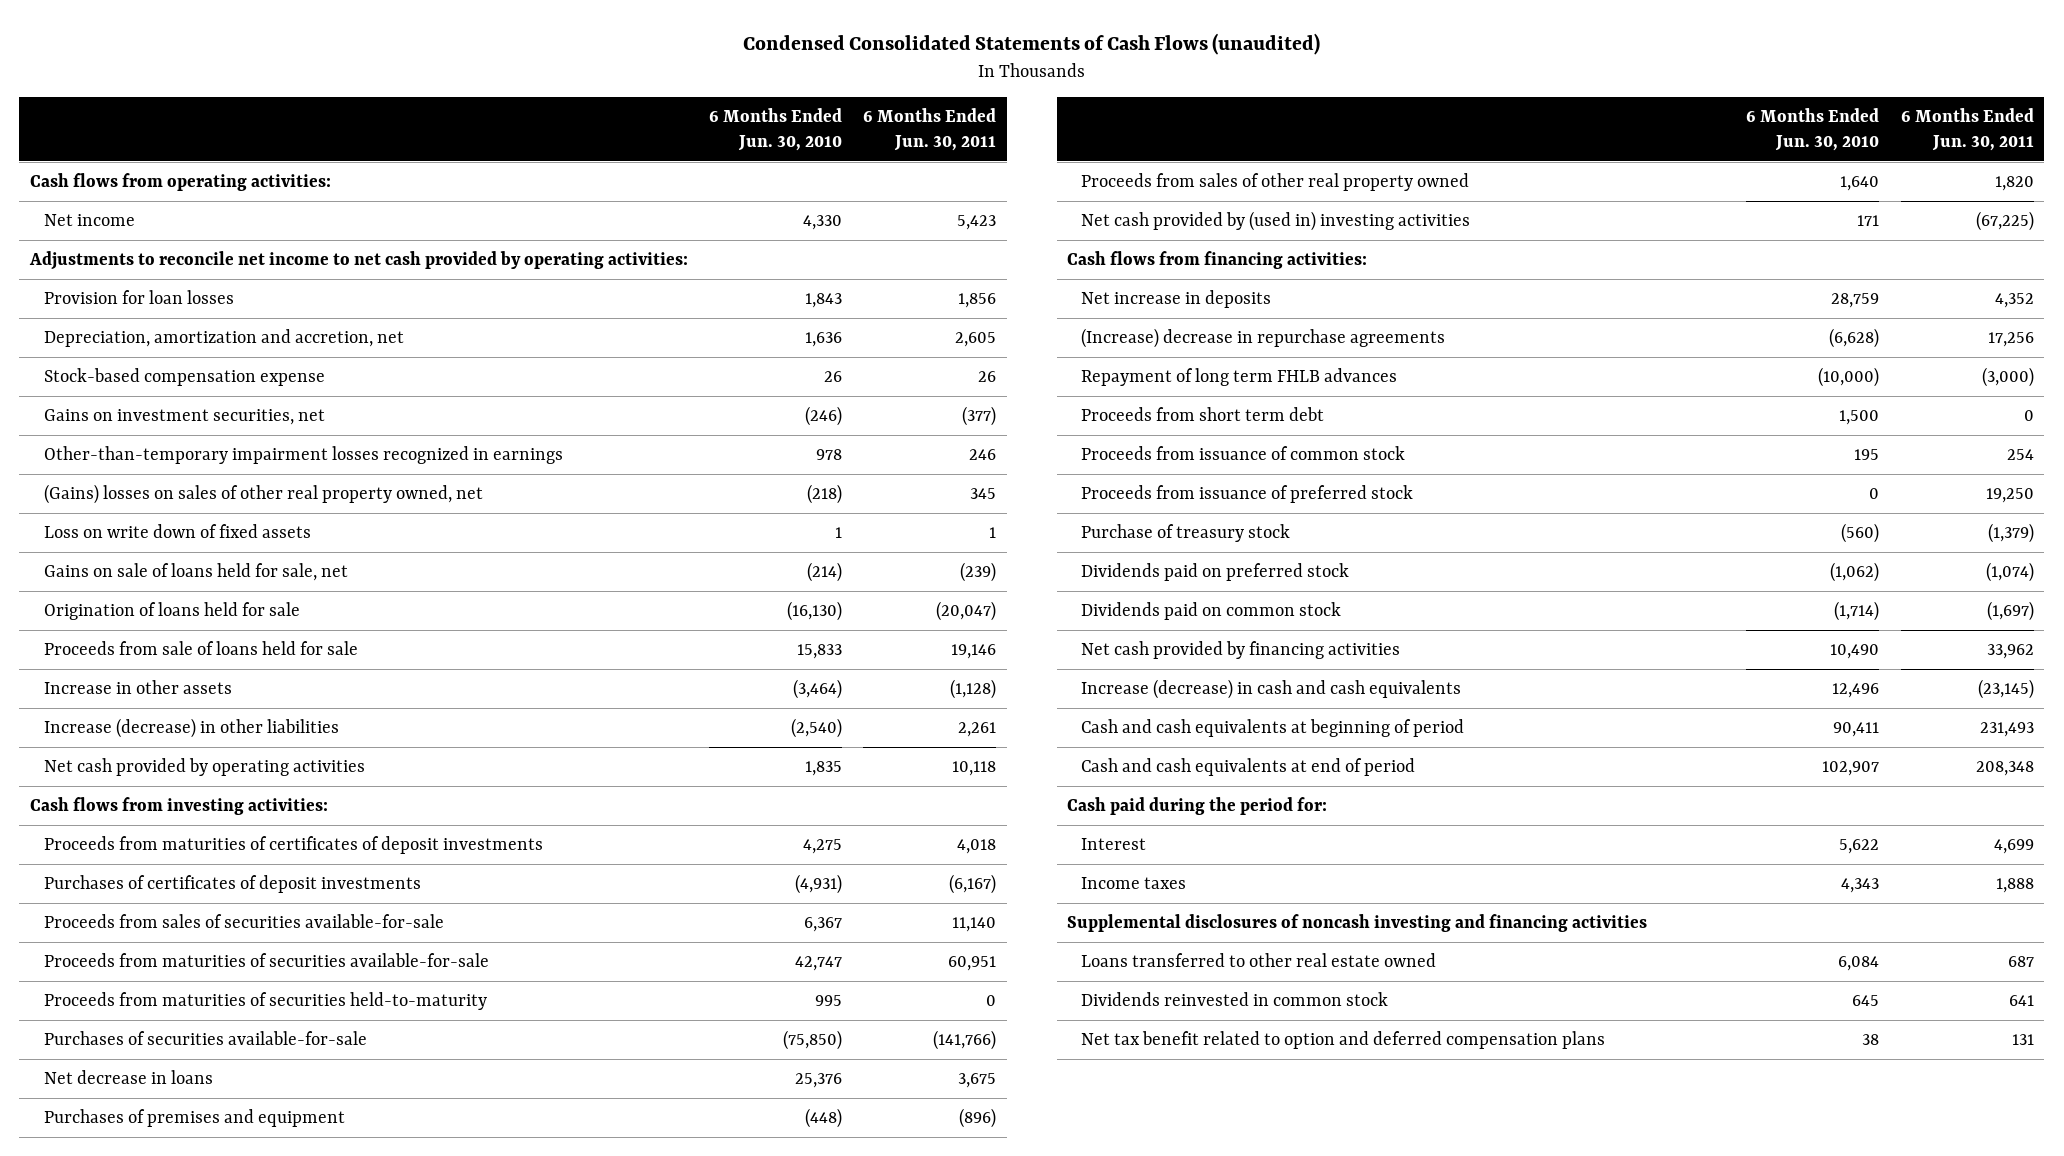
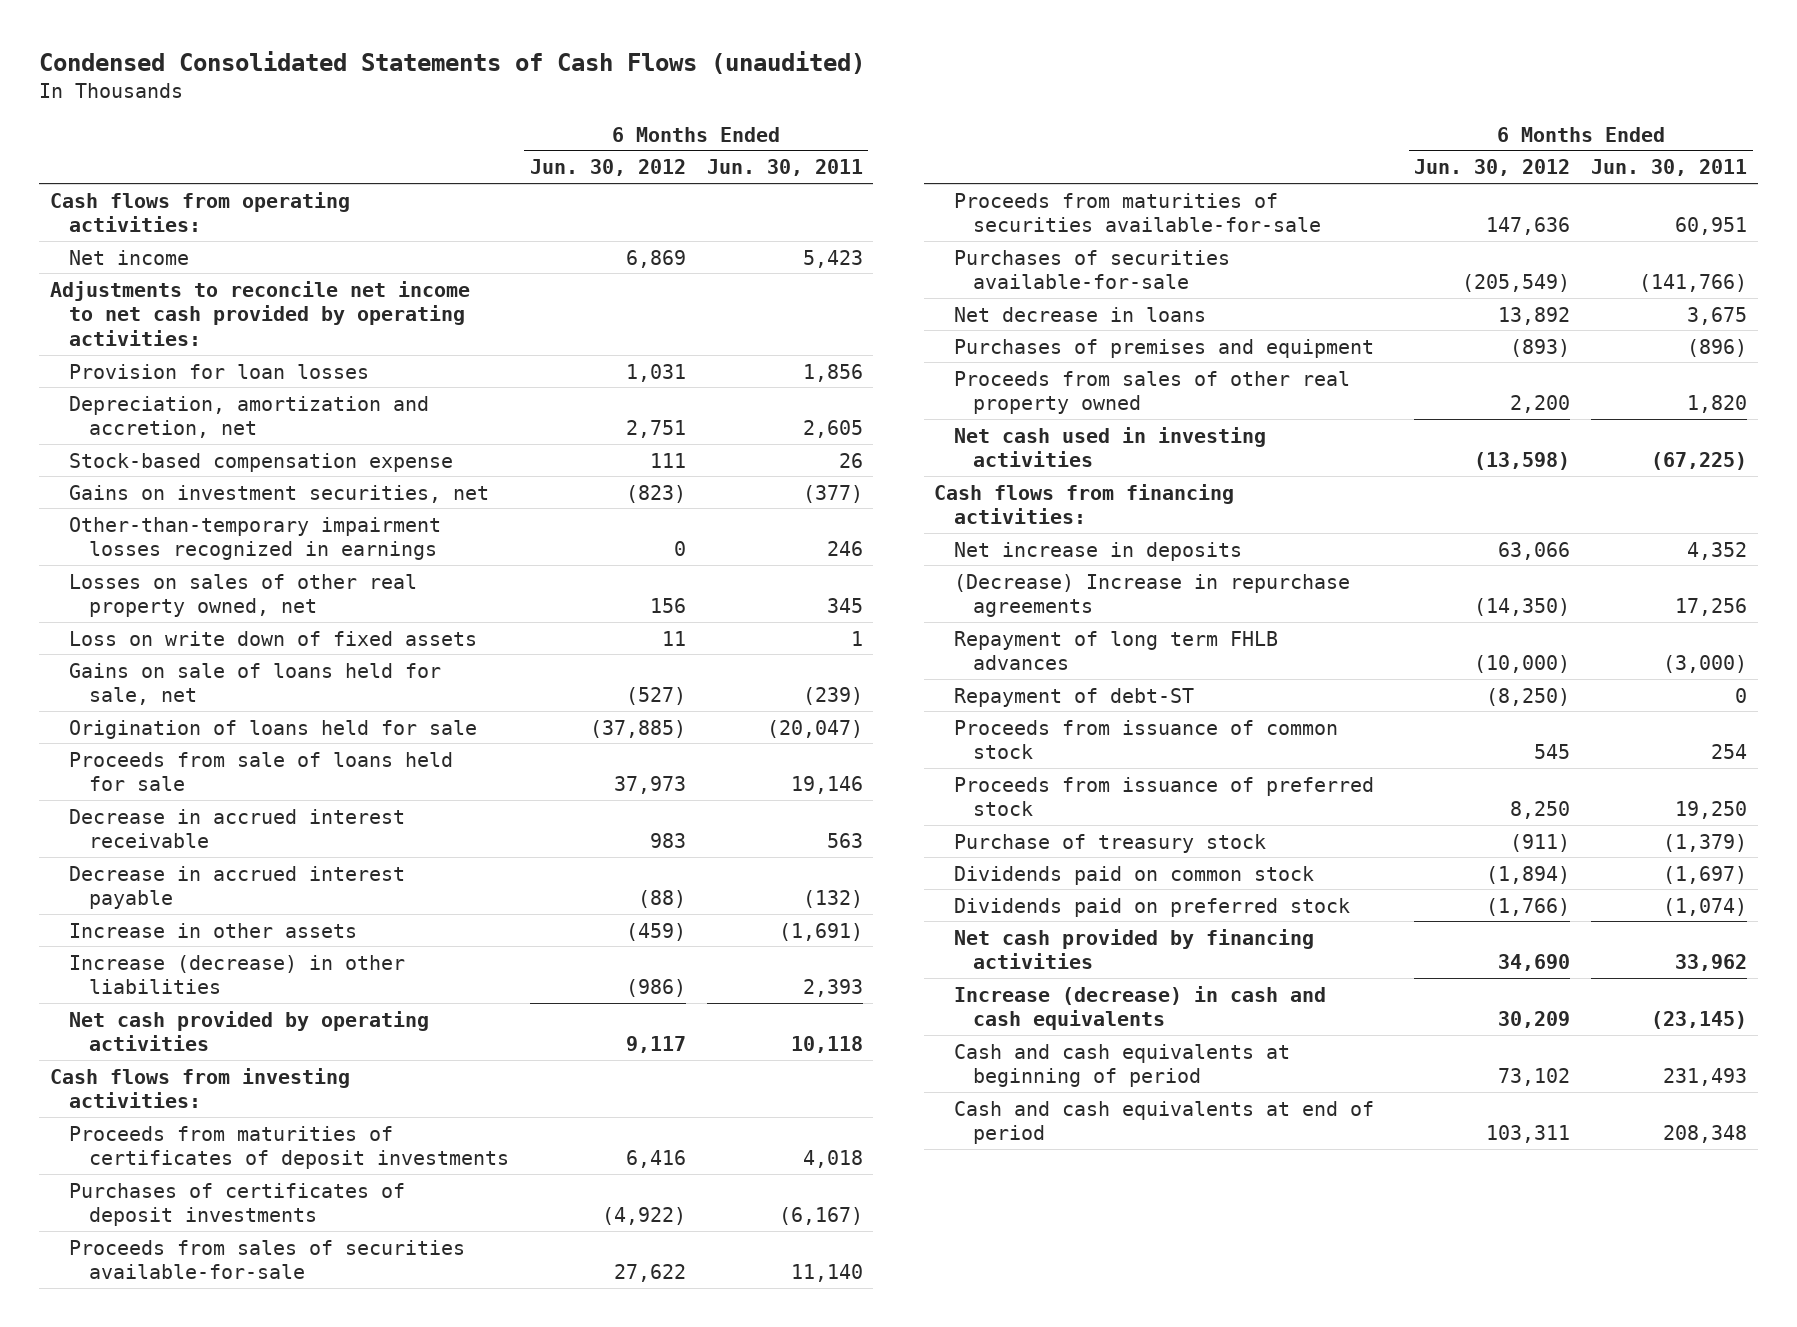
- | 6 Months Ended Jun. 30, 2010 | 6 Months Ended Jun. 30, 2011
+ | 6 Months Ended Jun. 30, 2012 | 6 Months Ended Jun. 30, 2011
- (Gains) losses on sales of other real property owned, net | (218) | 345
+ Losses on sales of other real property owned, net | 156 | 345
- Increase in other assets | (3,464) | (1,128)
- Increase (decrease) in other liabilities | (2,540) | 2,261
+ Decrease in accrued interest receivable | 983 | 563
+ Decrease in accrued interest payable | (88) | (132)
+ Increase in other assets | (459) | (1,691)
+ Increase (decrease) in other liabilities | (986) | 2,393
- Proceeds from maturities of securities held-to-maturity | 995 | 0
- Net cash provided by (used in) investing activities | 171 | (67,225)
+ Net cash used in investing activities | (13,598) | (67,225)
- (Increase) decrease in repurchase agreements | (6,628) | 17,256
+ (Decrease) Increase in repurchase agreements | (14,350) | 17,256
- Proceeds from short term debt | 1,500 | 0
+ Repayment of debt-ST | (8,250) | 0
moved down: Dividends paid on preferred stock | (1,766) | (1,074)
- Cash paid during the period for:
- Interest | 5,622 | 4,699
- Income taxes | 4,343 | 1,888
- Supplemental disclosures of noncash investing and financing activities
- Loans transferred to other real estate owned | 6,084 | 687
- Dividends reinvested in common stock | 645 | 641
- Net tax benefit related to option and deferred compensation plans | 38 | 131

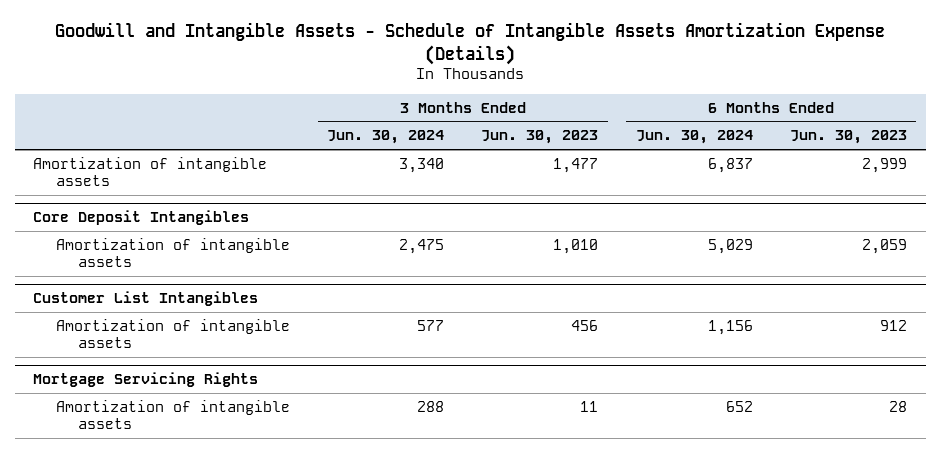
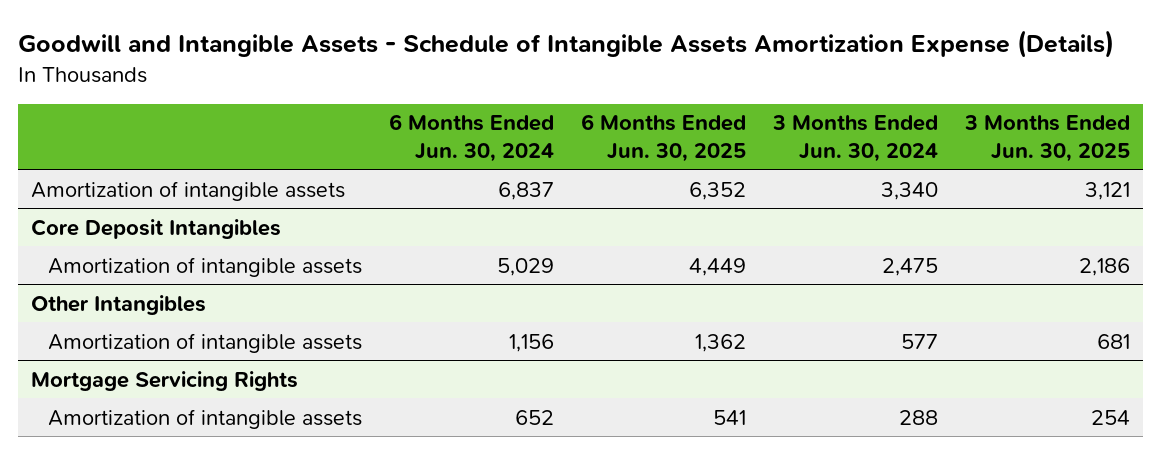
- | 3 Months Ended Jun. 30, 2024 | 3 Months Ended Jun. 30, 2023 | 6 Months Ended Jun. 30, 2024 | 6 Months Ended Jun. 30, 2023
+ | 6 Months Ended Jun. 30, 2024 | 6 Months Ended Jun. 30, 2025 | 3 Months Ended Jun. 30, 2024 | 3 Months Ended Jun. 30, 2025
- Customer List Intangibles
+ Other Intangibles

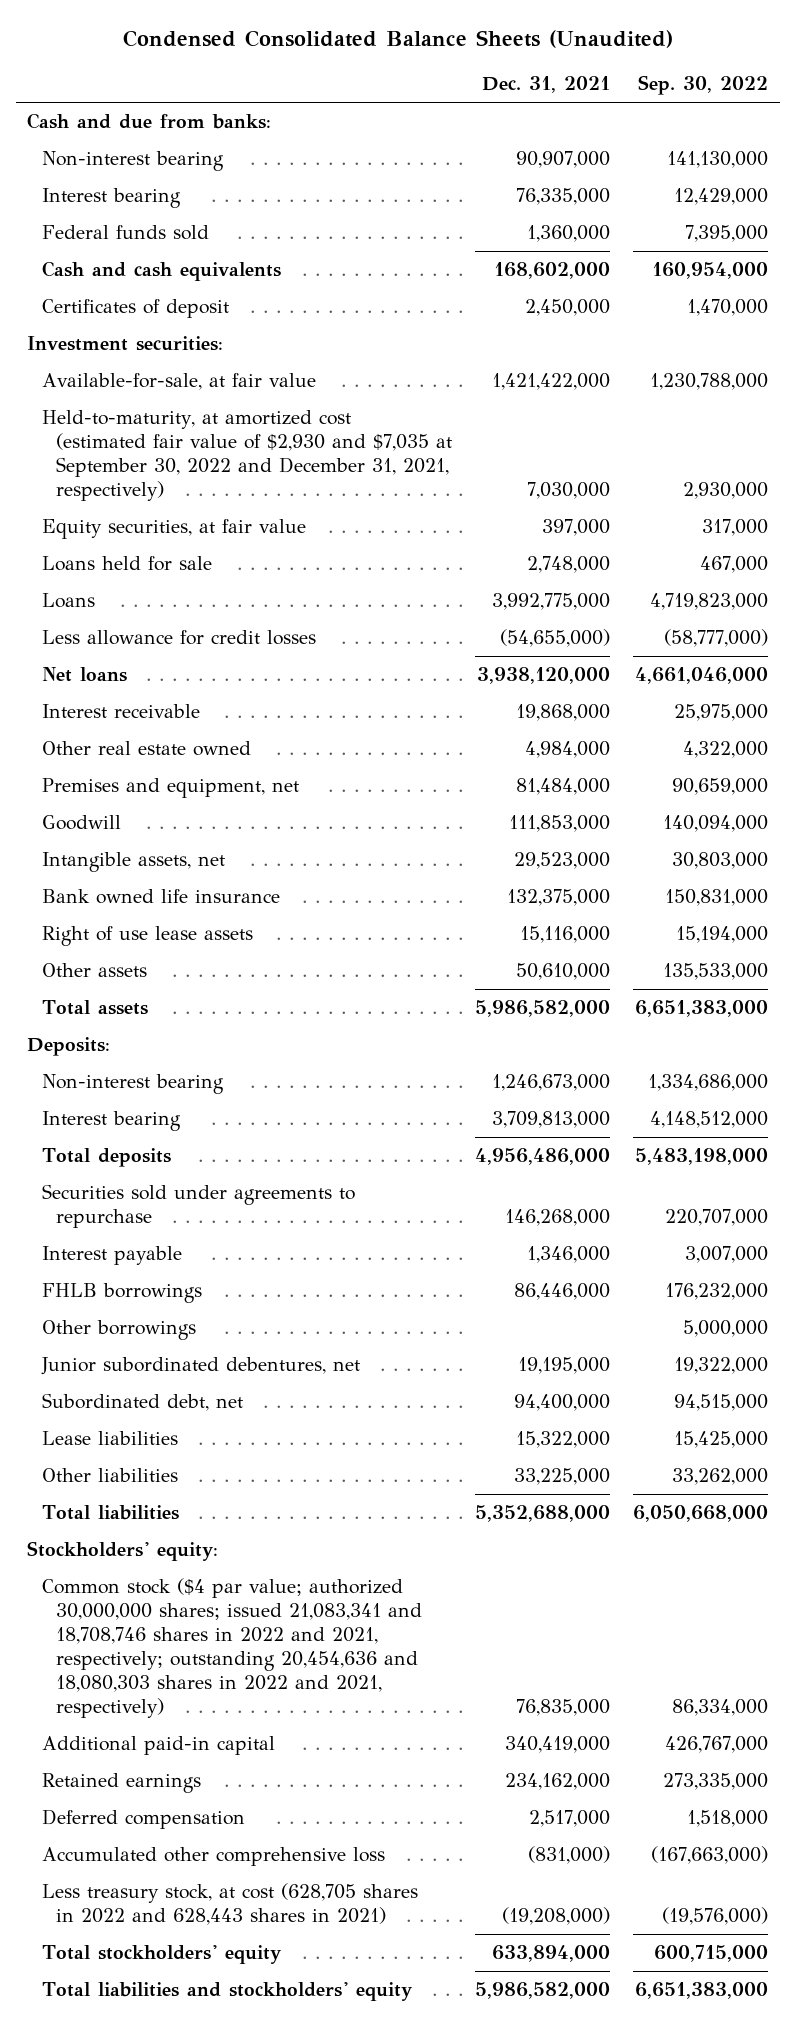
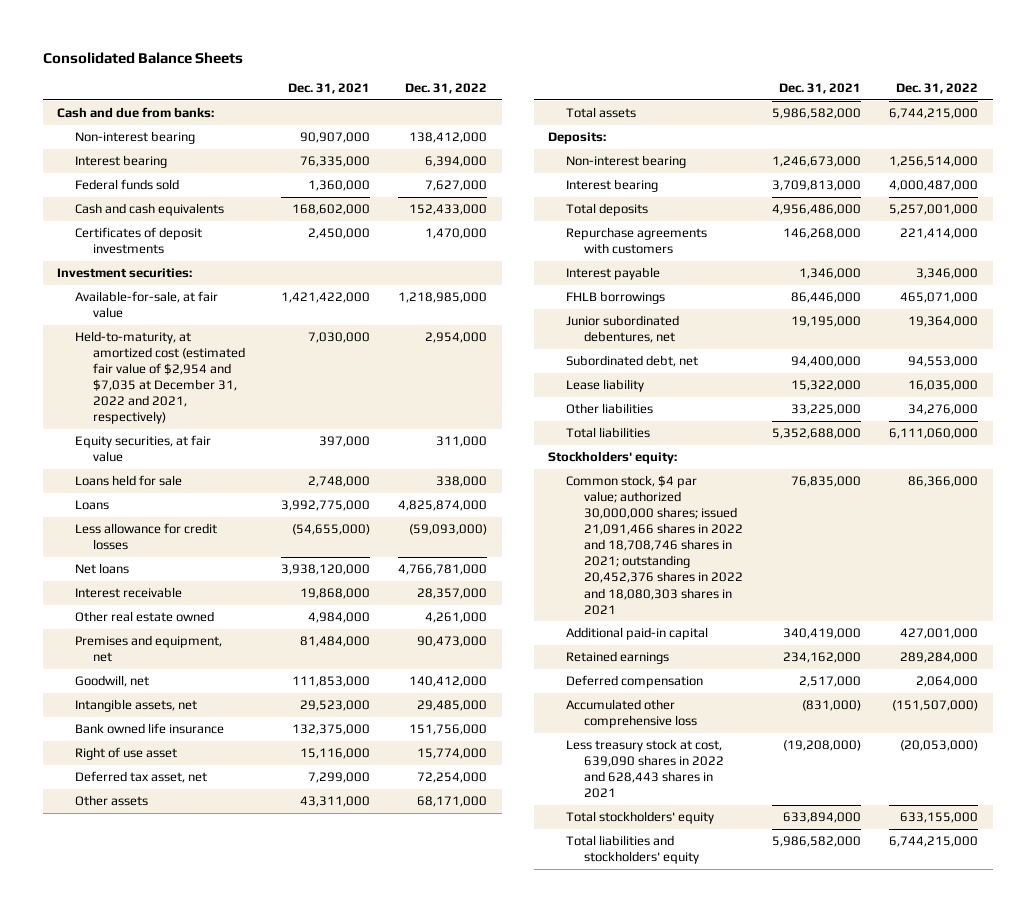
- Condensed Consolidated Balance Sheets (Unaudited)
+ Consolidated Balance Sheets
- | Dec. 31, 2021 | Sep. 30, 2022
+ | Dec. 31, 2021 | Dec. 31, 2022
- Certificates of deposit | 2,450,000 | 1,470,000
+ Certificates of deposit investments | 2,450,000 | 1,470,000
- Held-to-maturity, at amortized cost (estimated fair value of $2,930 and $7,035 at September 30, 2022 and December 31, 2021, respectively) | 7,030,000 | 2,930,000
+ Held-to-maturity, at amortized cost (estimated fair value of $2,954 and $7,035 at December 31, 2022 and 2021, respectively) | 7,030,000 | 2,954,000
- Goodwill | 111,853,000 | 140,094,000
+ Goodwill, net | 111,853,000 | 140,412,000
- Right of use lease assets | 15,116,000 | 15,194,000
- Other assets | 50,610,000 | 135,533,000
+ Right of use asset | 15,116,000 | 15,774,000
+ Deferred tax asset, net | 7,299,000 | 72,254,000
+ Other assets | 43,311,000 | 68,171,000
- Securities sold under agreements to repurchase | 146,268,000 | 220,707,000
+ Repurchase agreements with customers | 146,268,000 | 221,414,000
- Other borrowings | | 5,000,000
- Lease liabilities | 15,322,000 | 15,425,000
+ Lease liability | 15,322,000 | 16,035,000
- Common stock ($4 par value; authorized 30,000,000 shares; issued 21,083,341 and 18,708,746 shares in 2022 and 2021, respectively; outstanding 20,454,636 and 18,080,303 shares in 2022 and 2021, respectively) | 76,835,000 | 86,334,000
+ Common stock, $4 par value; authorized 30,000,000 shares; issued 21,091,466 shares in 2022 and 18,708,746 shares in 2021; outstanding 20,452,376 shares in 2022 and 18,080,303 shares in 2021 | 76,835,000 | 86,366,000
- Less treasury stock, at cost (628,705 shares in 2022 and 628,443 shares in 2021) | (19,208,000) | (19,576,000)
+ Less treasury stock at cost, 639,090 shares in 2022 and 628,443 shares in 2021 | (19,208,000) | (20,053,000)

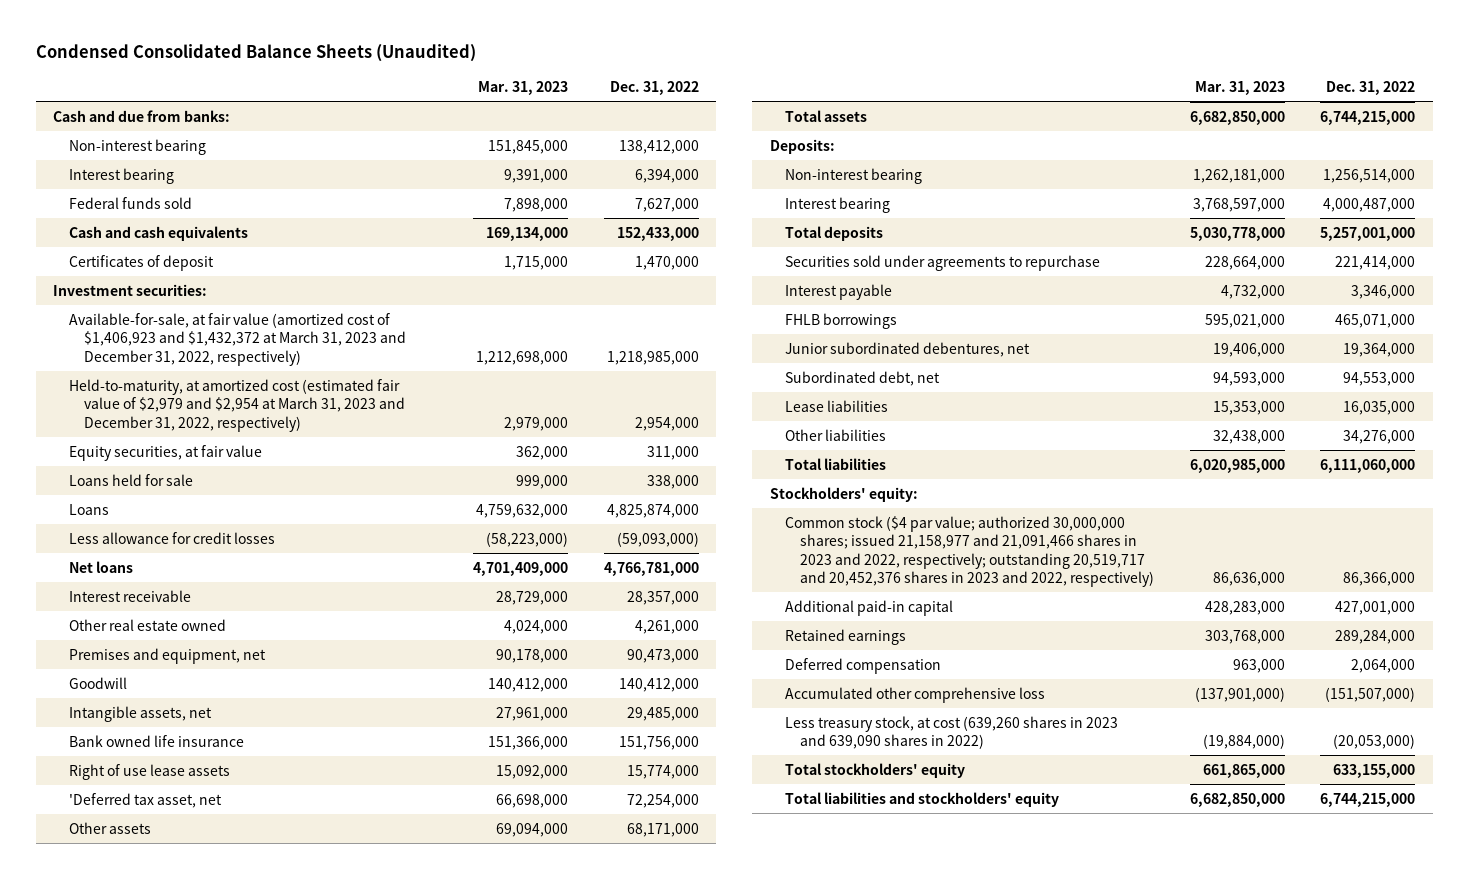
- Consolidated Balance Sheets
+ Condensed Consolidated Balance Sheets (Unaudited)
- | Dec. 31, 2021 | Dec. 31, 2022
+ | Mar. 31, 2023 | Dec. 31, 2022
- Certificates of deposit investments | 2,450,000 | 1,470,000
+ Certificates of deposit | 1,715,000 | 1,470,000
- Available-for-sale, at fair value | 1,421,422,000 | 1,218,985,000
- Held-to-maturity, at amortized cost (estimated fair value of $2,954 and $7,035 at December 31, 2022 and 2021, respectively) | 7,030,000 | 2,954,000
+ Available-for-sale, at fair value (amortized cost of $1,406,923 and $1,432,372 at March 31, 2023 and December 31, 2022, respectively) | 1,212,698,000 | 1,218,985,000
+ Held-to-maturity, at amortized cost (estimated fair value of $2,979 and $2,954 at March 31, 2023 and December 31, 2022, respectively) | 2,979,000 | 2,954,000
- Goodwill, net | 111,853,000 | 140,412,000
+ Goodwill | 140,412,000 | 140,412,000
- Right of use asset | 15,116,000 | 15,774,000
- Deferred tax asset, net | 7,299,000 | 72,254,000
+ Right of use lease assets | 15,092,000 | 15,774,000
+ 'Deferred tax asset, net | 66,698,000 | 72,254,000
- Repurchase agreements with customers | 146,268,000 | 221,414,000
+ Securities sold under agreements to repurchase | 228,664,000 | 221,414,000
- Lease liability | 15,322,000 | 16,035,000
+ Lease liabilities | 15,353,000 | 16,035,000
- Common stock, $4 par value; authorized 30,000,000 shares; issued 21,091,466 shares in 2022 and 18,708,746 shares in 2021; outstanding 20,452,376 shares in 2022 and 18,080,303 shares in 2021 | 76,835,000 | 86,366,000
+ Common stock ($4 par value; authorized 30,000,000 shares; issued 21,158,977 and 21,091,466 shares in 2023 and 2022, respectively; outstanding 20,519,717 and 20,452,376 shares in 2023 and 2022, respectively) | 86,636,000 | 86,366,000
- Less treasury stock at cost, 639,090 shares in 2022 and 628,443 shares in 2021 | (19,208,000) | (20,053,000)
+ Less treasury stock, at cost (639,260 shares in 2023 and 639,090 shares in 2022) | (19,884,000) | (20,053,000)

